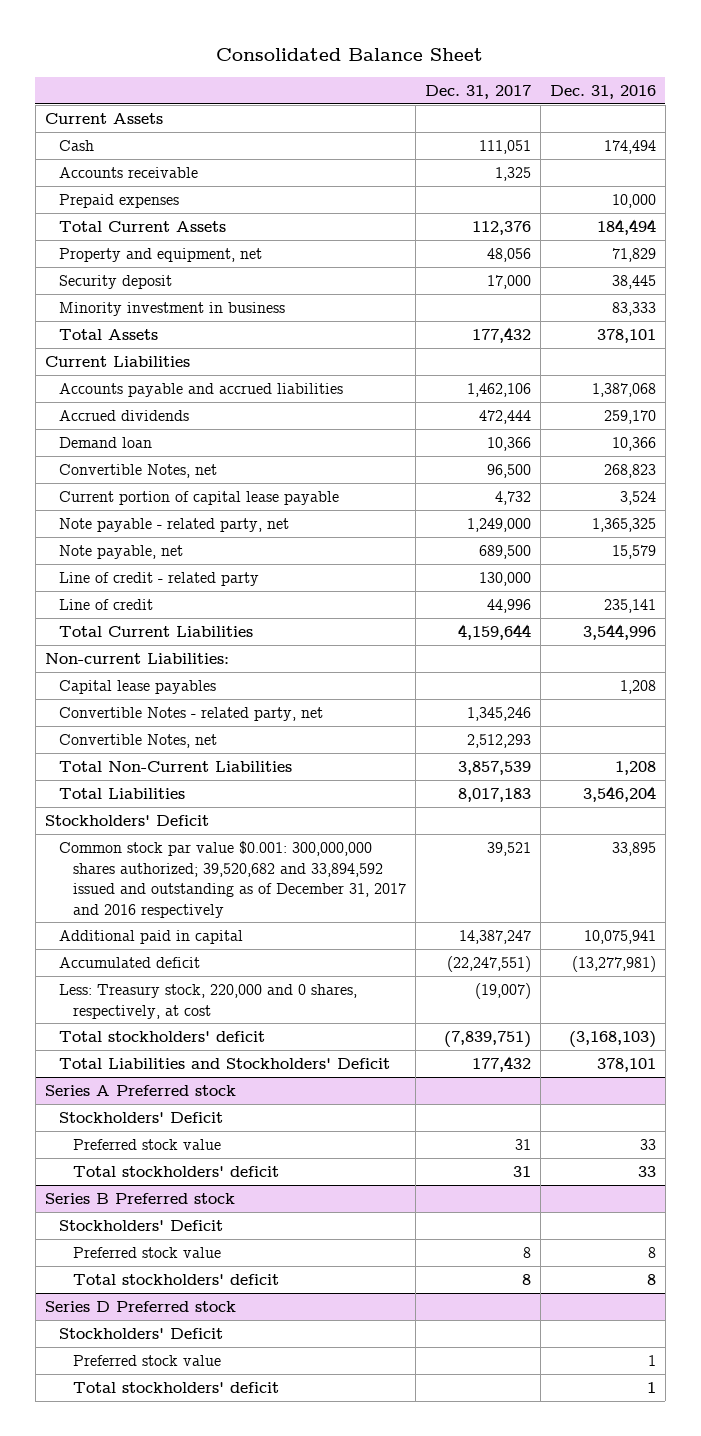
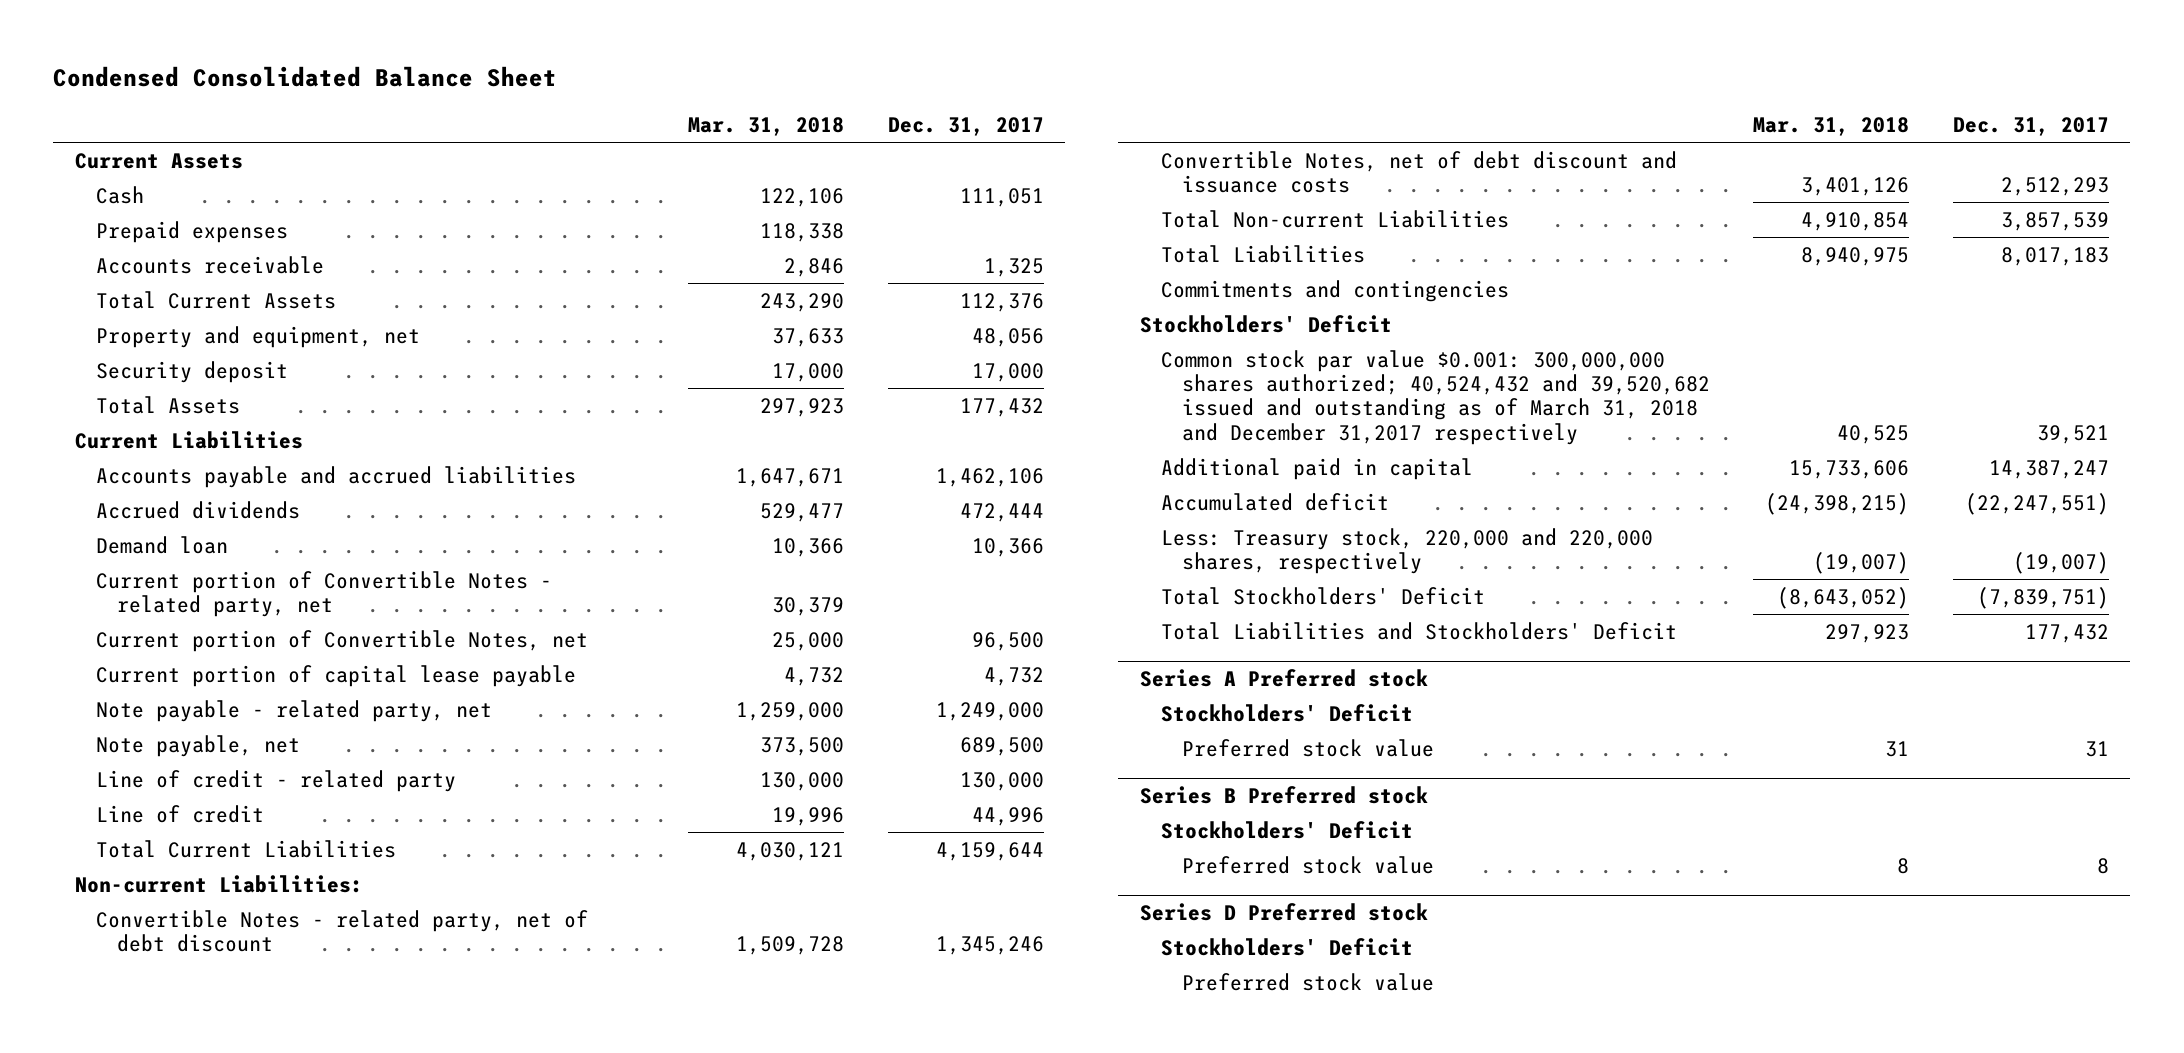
- Consolidated Balance Sheet
+ Condensed Consolidated Balance Sheet
- | Dec. 31, 2017 | Dec. 31, 2016
+ | Mar. 31, 2018 | Dec. 31, 2017
moved down: Accounts receivable | 2,846 | 1,325
- Minority investment in business | | 83,333
- Convertible Notes, net | 96,500 | 268,823
+ Current portion of Convertible Notes - related party, net | 30,379 |
+ Current portion of Convertible Notes, net | 25,000 | 96,500
- Capital lease payables | | 1,208
- Convertible Notes - related party, net | 1,345,246 |
- Convertible Notes, net | 2,512,293 |
- Total Non-Current Liabilities | 3,857,539 | 1,208
+ Convertible Notes - related party, net of debt discount | 1,509,728 | 1,345,246
+ Convertible Notes, net of debt discount and issuance costs | 3,401,126 | 2,512,293
+ Total Non-current Liabilities | 4,910,854 | 3,857,539
+ Commitments and contingencies
- Common stock par value $0.001: 300,000,000 shares authorized; 39,520,682 and 33,894,592 issued and outstanding as of December 31, 2017 and 2016 respectively | 39,521 | 33,895
+ Common stock par value $0.001: 300,000,000 shares authorized; 40,524,432 and 39,520,682 issued and outstanding as of March 31, 2018 and December 31,2017 respectively | 40,525 | 39,521
- Less: Treasury stock, 220,000 and 0 shares, respectively, at cost | (19,007) |
- Total stockholders' deficit | (7,839,751) | (3,168,103)
+ Less: Treasury stock, 220,000 and 220,000 shares, respectively | (19,007) | (19,007)
+ Total Stockholders' Deficit | (8,643,052) | (7,839,751)
@ Series A Preferred stock
- Total stockholders' deficit | 31 | 33
@ Series B Preferred stock
- Total stockholders' deficit | 8 | 8
@ Series D Preferred stock
- Total stockholders' deficit | | 1

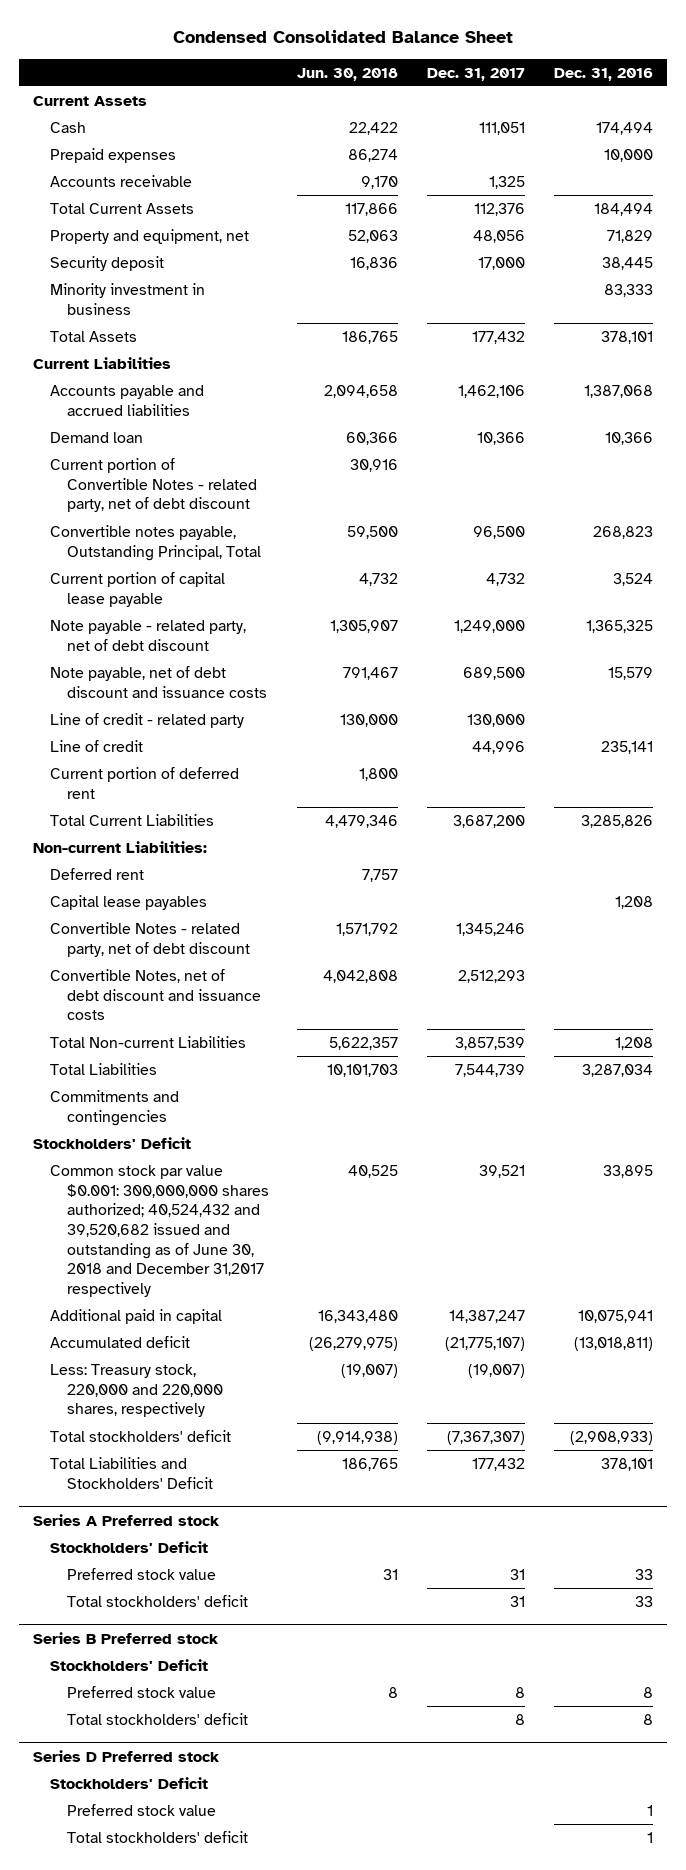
- | Mar. 31, 2018 | Dec. 31, 2017
+ | Jun. 30, 2018 | Dec. 31, 2017 | Dec. 31, 2016
+ Minority investment in business | | | 83,333
- Accrued dividends | 529,477 | 472,444
- Current portion of Convertible Notes - related party, net | 30,379 |
- Current portion of Convertible Notes, net | 25,000 | 96,500
+ Current portion of Convertible Notes - related party, net of debt discount | 30,916 | |
+ Convertible notes payable, Outstanding Principal, Total | 59,500 | 96,500 | 268,823
- Note payable - related party, net | 1,259,000 | 1,249,000
- Note payable, net | 373,500 | 689,500
+ Note payable - related party, net of debt discount | 1,305,907 | 1,249,000 | 1,365,325
+ Note payable, net of debt discount and issuance costs | 791,467 | 689,500 | 15,579
- Total Current Liabilities | 4,030,121 | 4,159,644
+ Current portion of deferred rent | 1,800 | |
+ Total Current Liabilities | 4,479,346 | 3,687,200 | 3,285,826
+ Deferred rent | 7,757 | |
+ Capital lease payables | | | 1,208
- Total Liabilities | 8,940,975 | 8,017,183
+ Total Liabilities | 10,101,703 | 7,544,739 | 3,287,034
- Common stock par value $0.001: 300,000,000 shares authorized; 40,524,432 and 39,520,682 issued and outstanding as of March 31, 2018 and December 31,2017 respectively | 40,525 | 39,521
+ Common stock par value $0.001: 300,000,000 shares authorized; 40,524,432 and 39,520,682 issued and outstanding as of June 30, 2018 and December 31,2017 respectively | 40,525 | 39,521 | 33,895
- Accumulated deficit | (24,398,215) | (22,247,551)
+ Accumulated deficit | (26,279,975) | (21,775,107) | (13,018,811)
- Total Stockholders' Deficit | (8,643,052) | (7,839,751)
+ Total stockholders' deficit | (9,914,938) | (7,367,307) | (2,908,933)
@ Series A Preferred stock
+ Total stockholders' deficit | | 31 | 33
@ Series B Preferred stock
+ Total stockholders' deficit | | 8 | 8
@ Series D Preferred stock
+ Total stockholders' deficit | | | 1

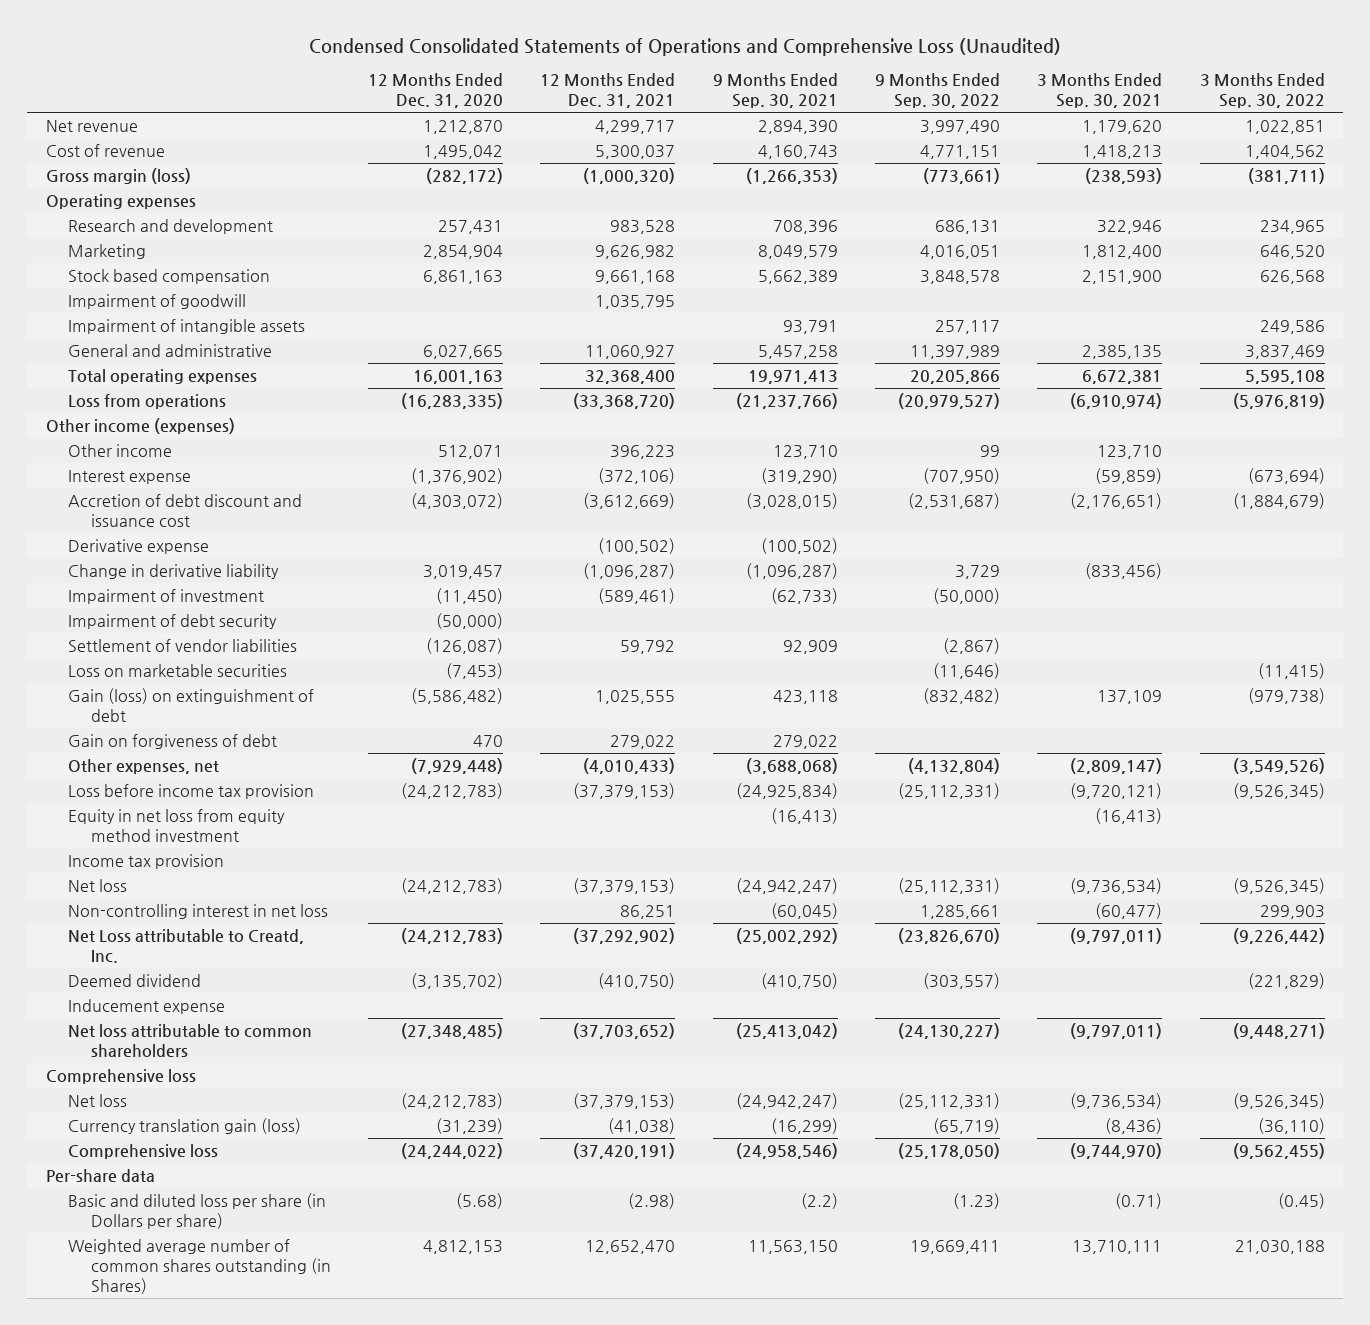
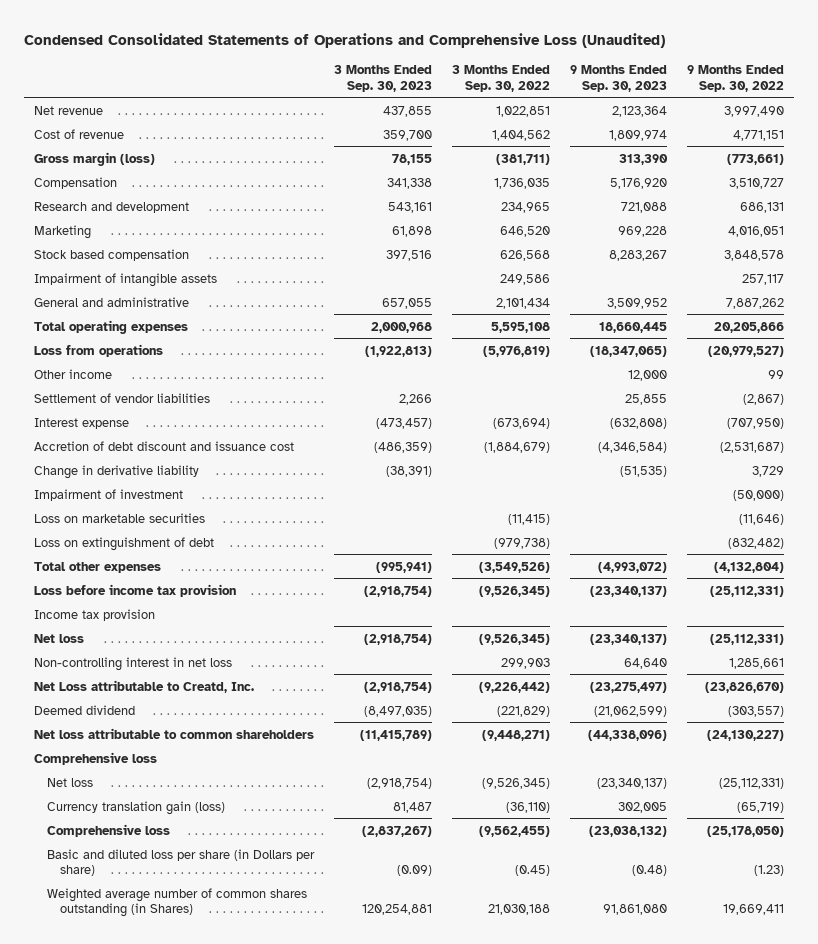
- | 12 Months Ended Dec. 31, 2020 | 12 Months Ended Dec. 31, 2021 | 9 Months Ended Sep. 30, 2021 | 9 Months Ended Sep. 30, 2022 | 3 Months Ended Sep. 30, 2021 | 3 Months Ended Sep. 30, 2022
+ | 3 Months Ended Sep. 30, 2023 | 3 Months Ended Sep. 30, 2022 | 9 Months Ended Sep. 30, 2023 | 9 Months Ended Sep. 30, 2022
- Operating expenses
+ Compensation | 341,338 | 1,736,035 | 5,176,920 | 3,510,727
- Impairment of goodwill | | 1,035,795 | | | |
- General and administrative | 6,027,665 | 11,060,927 | 5,457,258 | 11,397,989 | 2,385,135 | 3,837,469
+ General and administrative | 657,055 | 2,101,434 | 3,509,952 | 7,887,262
- Other income (expenses)
moved up: Settlement of vendor liabilities | 2,266 | | 25,855 | (2,867)
- Derivative expense | | (100,502) | (100,502) | | |
- Impairment of debt security | (50,000) | | | | |
- Gain (loss) on extinguishment of debt | (5,586,482) | 1,025,555 | 423,118 | (832,482) | 137,109 | (979,738)
- Gain on forgiveness of debt | 470 | 279,022 | 279,022 | | |
- Other expenses, net | (7,929,448) | (4,010,433) | (3,688,068) | (4,132,804) | (2,809,147) | (3,549,526)
+ Loss on extinguishment of debt | | (979,738) | | (832,482)
+ Total other expenses | (995,941) | (3,549,526) | (4,993,072) | (4,132,804)
- Equity in net loss from equity method investment | | | (16,413) | | (16,413) |
- Inducement expense
- Per-share data

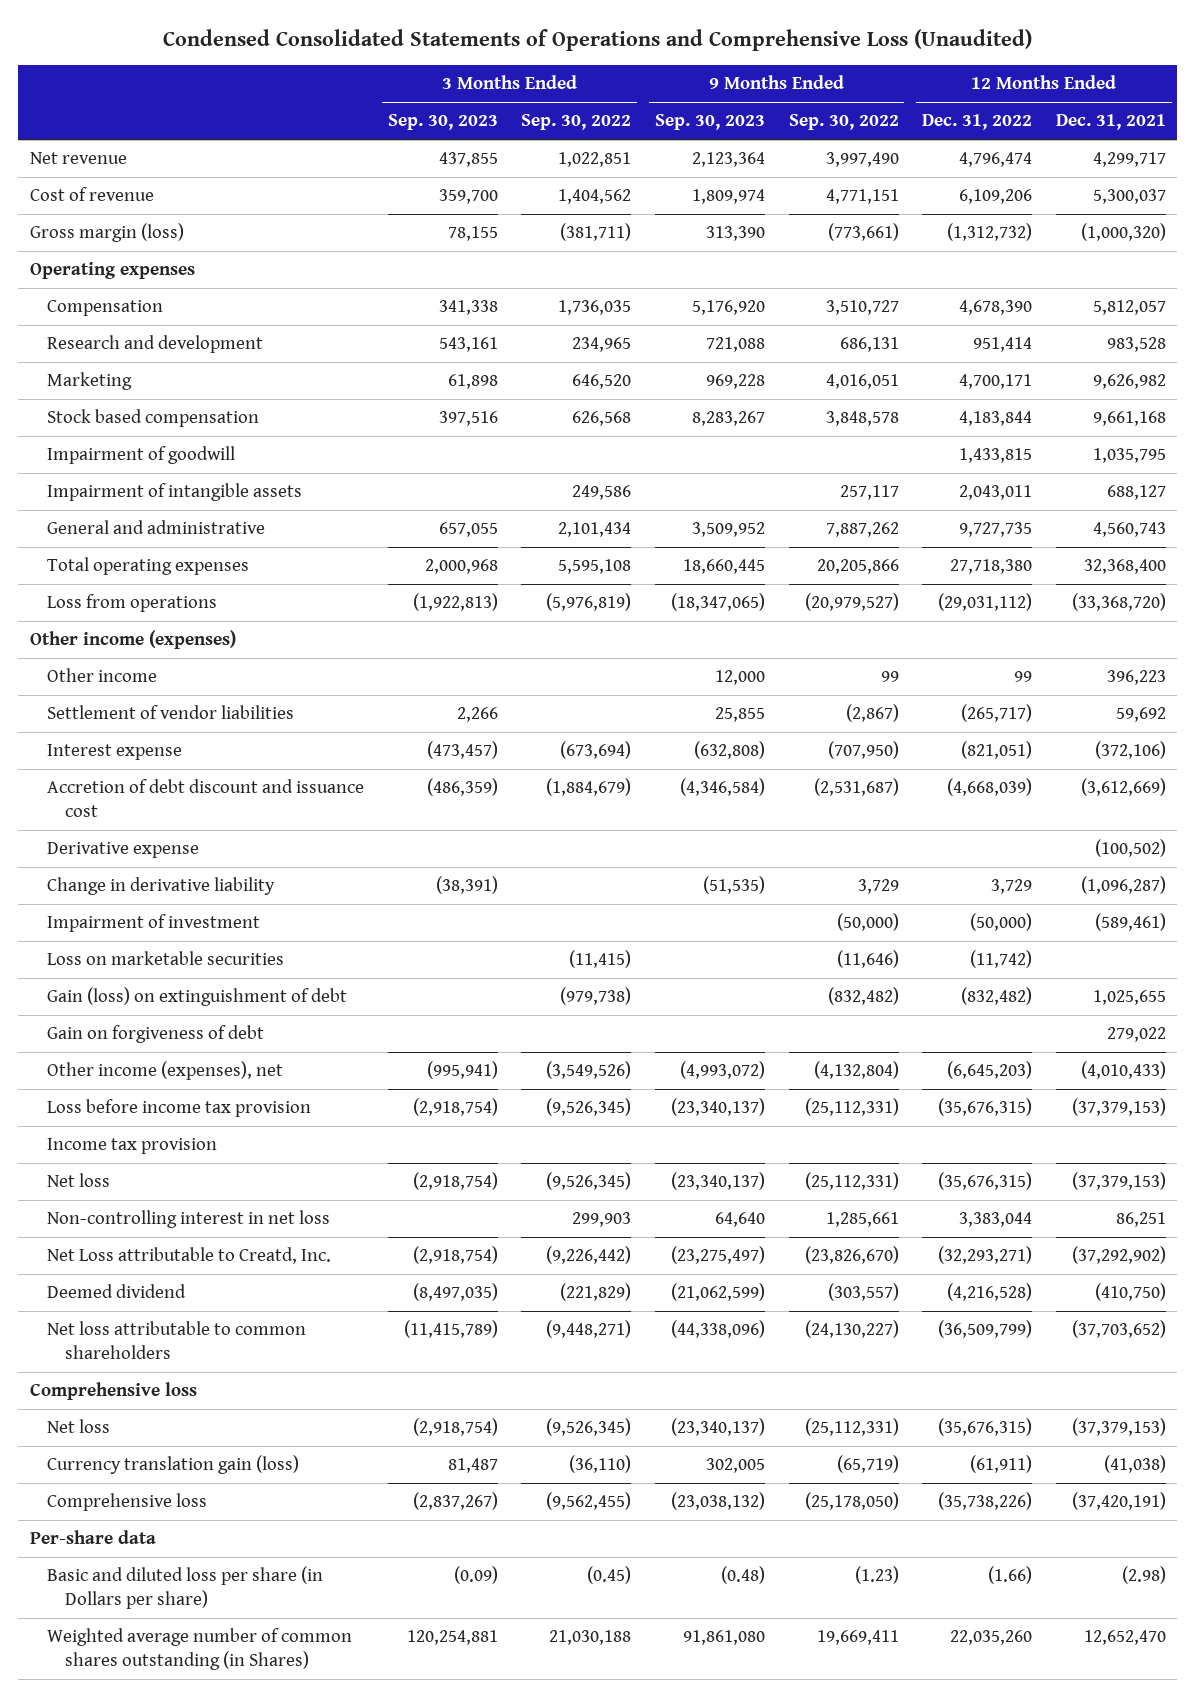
- | 3 Months Ended Sep. 30, 2023 | 3 Months Ended Sep. 30, 2022 | 9 Months Ended Sep. 30, 2023 | 9 Months Ended Sep. 30, 2022
+ | 3 Months Ended Sep. 30, 2023 | 3 Months Ended Sep. 30, 2022 | 9 Months Ended Sep. 30, 2023 | 9 Months Ended Sep. 30, 2022 | 12 Months Ended Dec. 31, 2022 | 12 Months Ended Dec. 31, 2021
+ Operating expenses
+ Impairment of goodwill | | | | | 1,433,815 | 1,035,795
+ Other income (expenses)
+ Derivative expense | | | | | | (100,502)
- Loss on extinguishment of debt | | (979,738) | | (832,482)
- Total other expenses | (995,941) | (3,549,526) | (4,993,072) | (4,132,804)
+ Gain (loss) on extinguishment of debt | | (979,738) | | (832,482) | (832,482) | 1,025,655
+ Gain on forgiveness of debt | | | | | | 279,022
+ Other income (expenses), net | (995,941) | (3,549,526) | (4,993,072) | (4,132,804) | (6,645,203) | (4,010,433)
+ Per-share data

